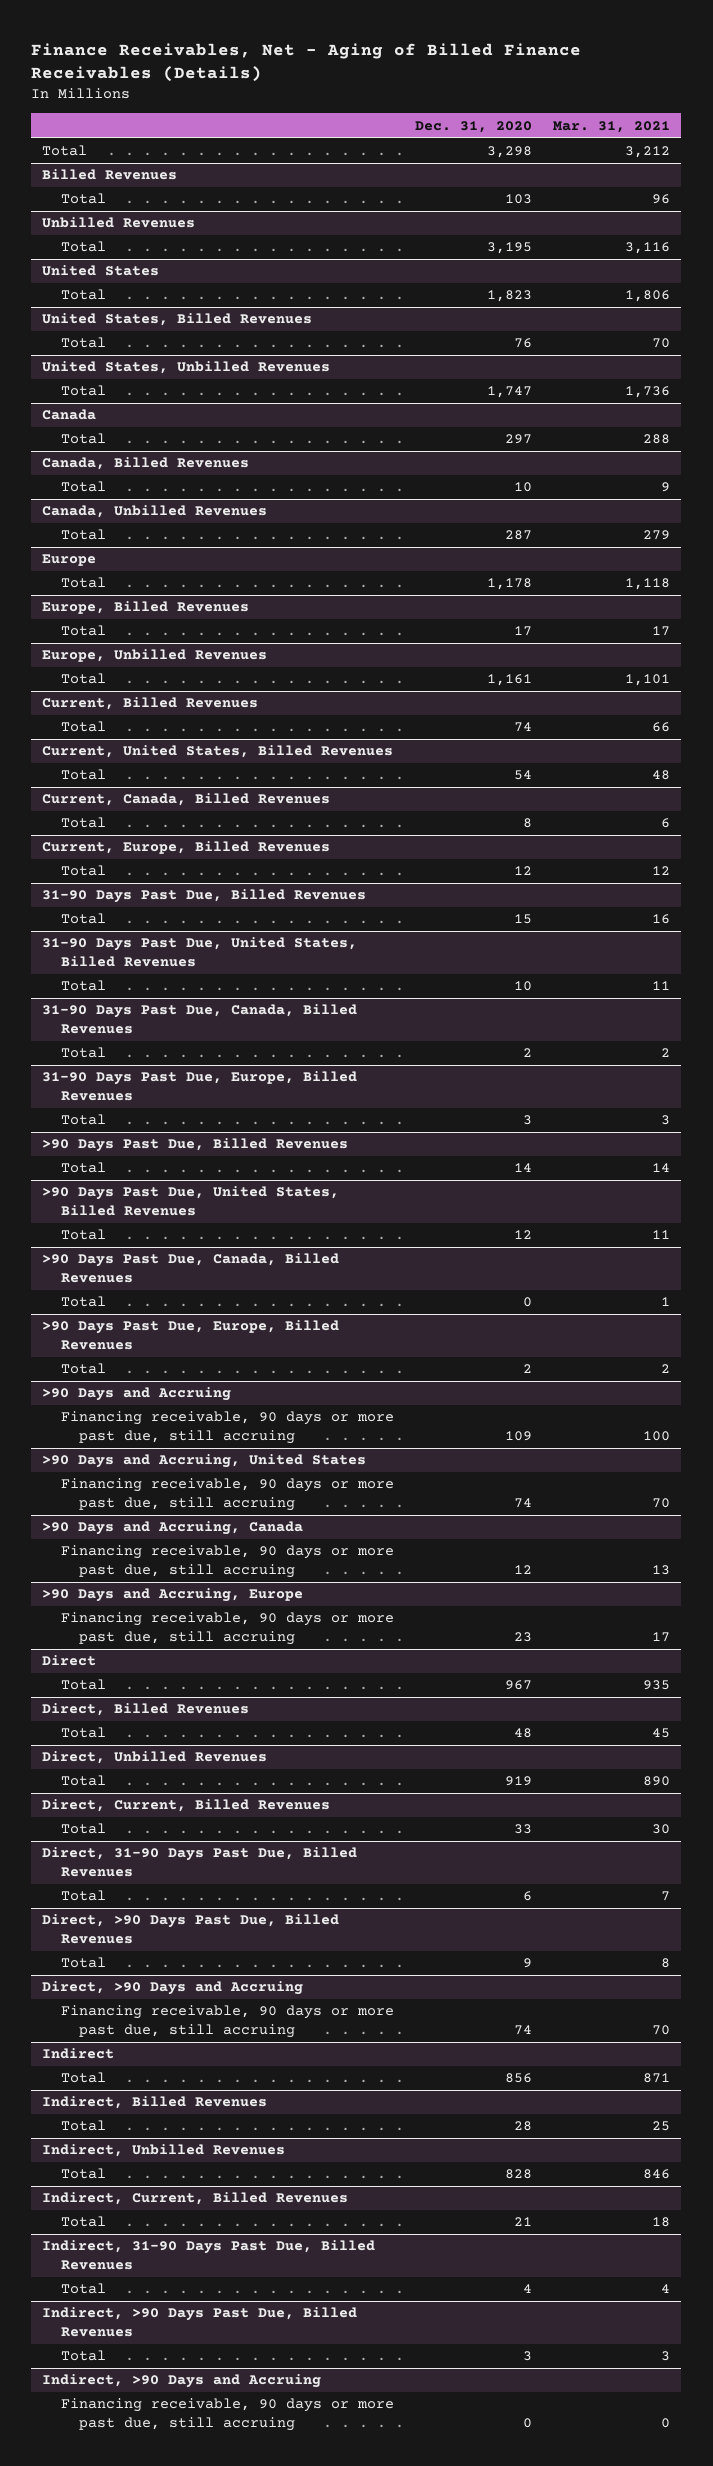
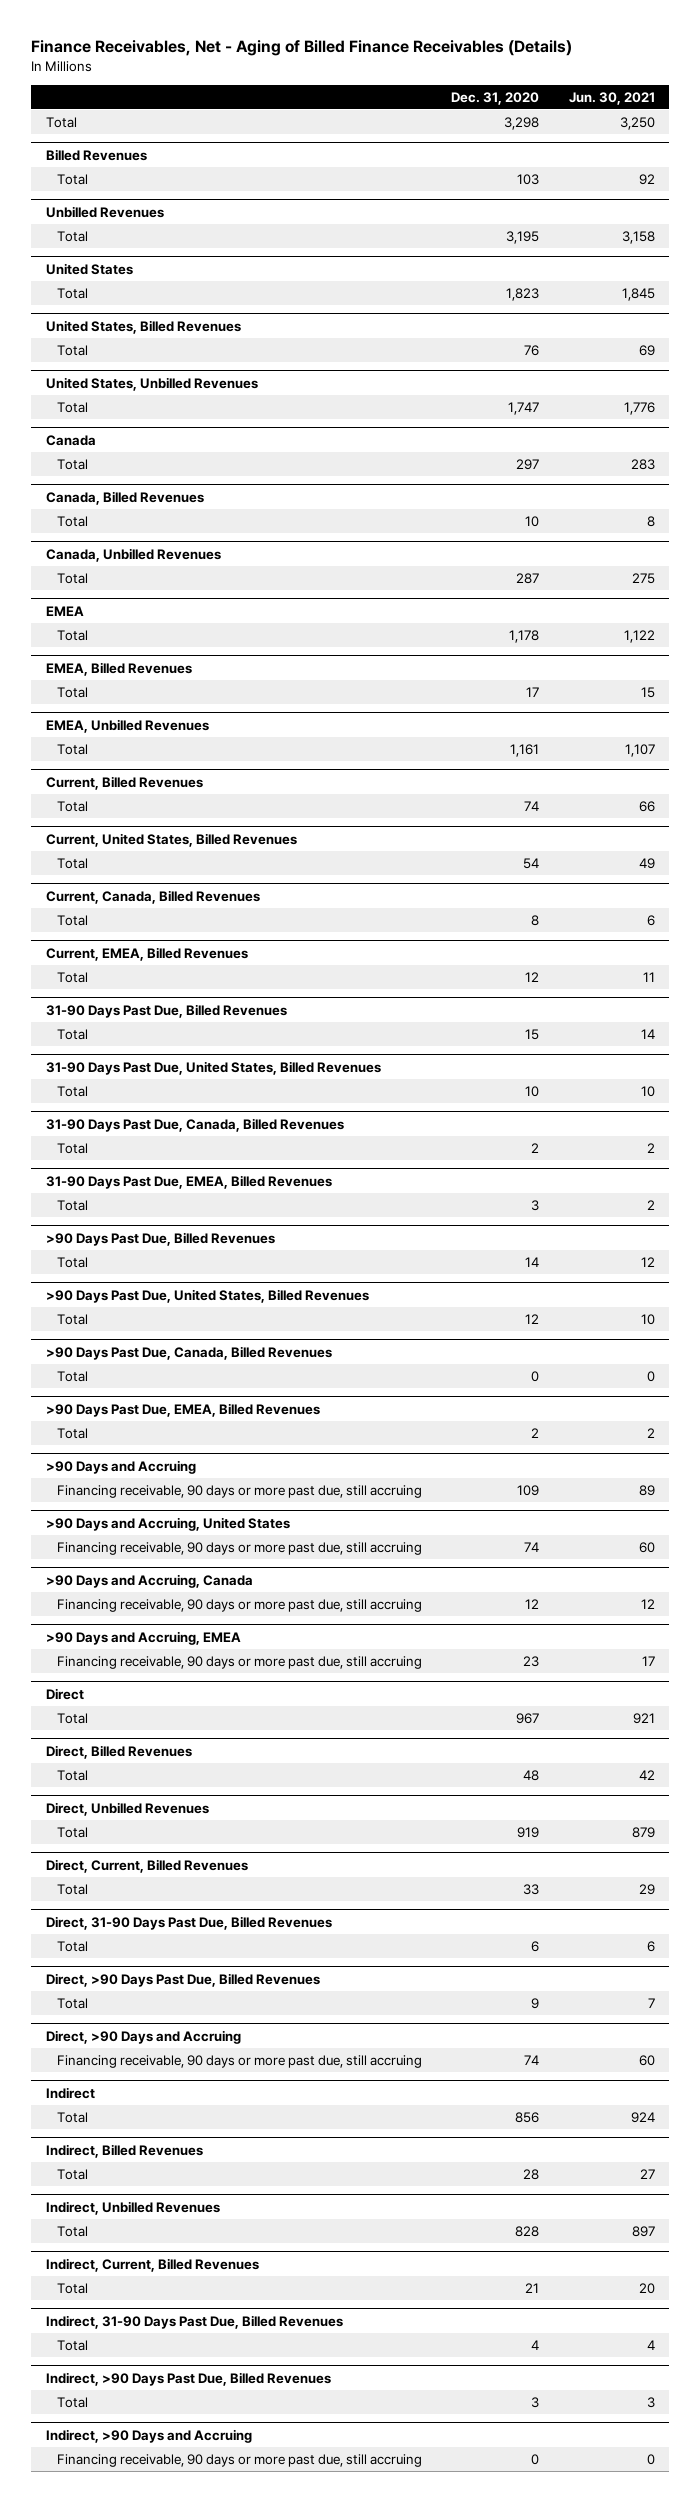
- | Dec. 31, 2020 | Mar. 31, 2021
+ | Dec. 31, 2020 | Jun. 30, 2021
- Europe
+ EMEA
- Europe, Billed Revenues
+ EMEA, Billed Revenues
- Europe, Unbilled Revenues
+ EMEA, Unbilled Revenues
- Current, Europe, Billed Revenues
+ Current, EMEA, Billed Revenues
- 31-90 Days Past Due, Europe, Billed Revenues
+ 31-90 Days Past Due, EMEA, Billed Revenues
- >90 Days Past Due, Europe, Billed Revenues
+ >90 Days Past Due, EMEA, Billed Revenues
- >90 Days and Accruing, Europe
+ >90 Days and Accruing, EMEA

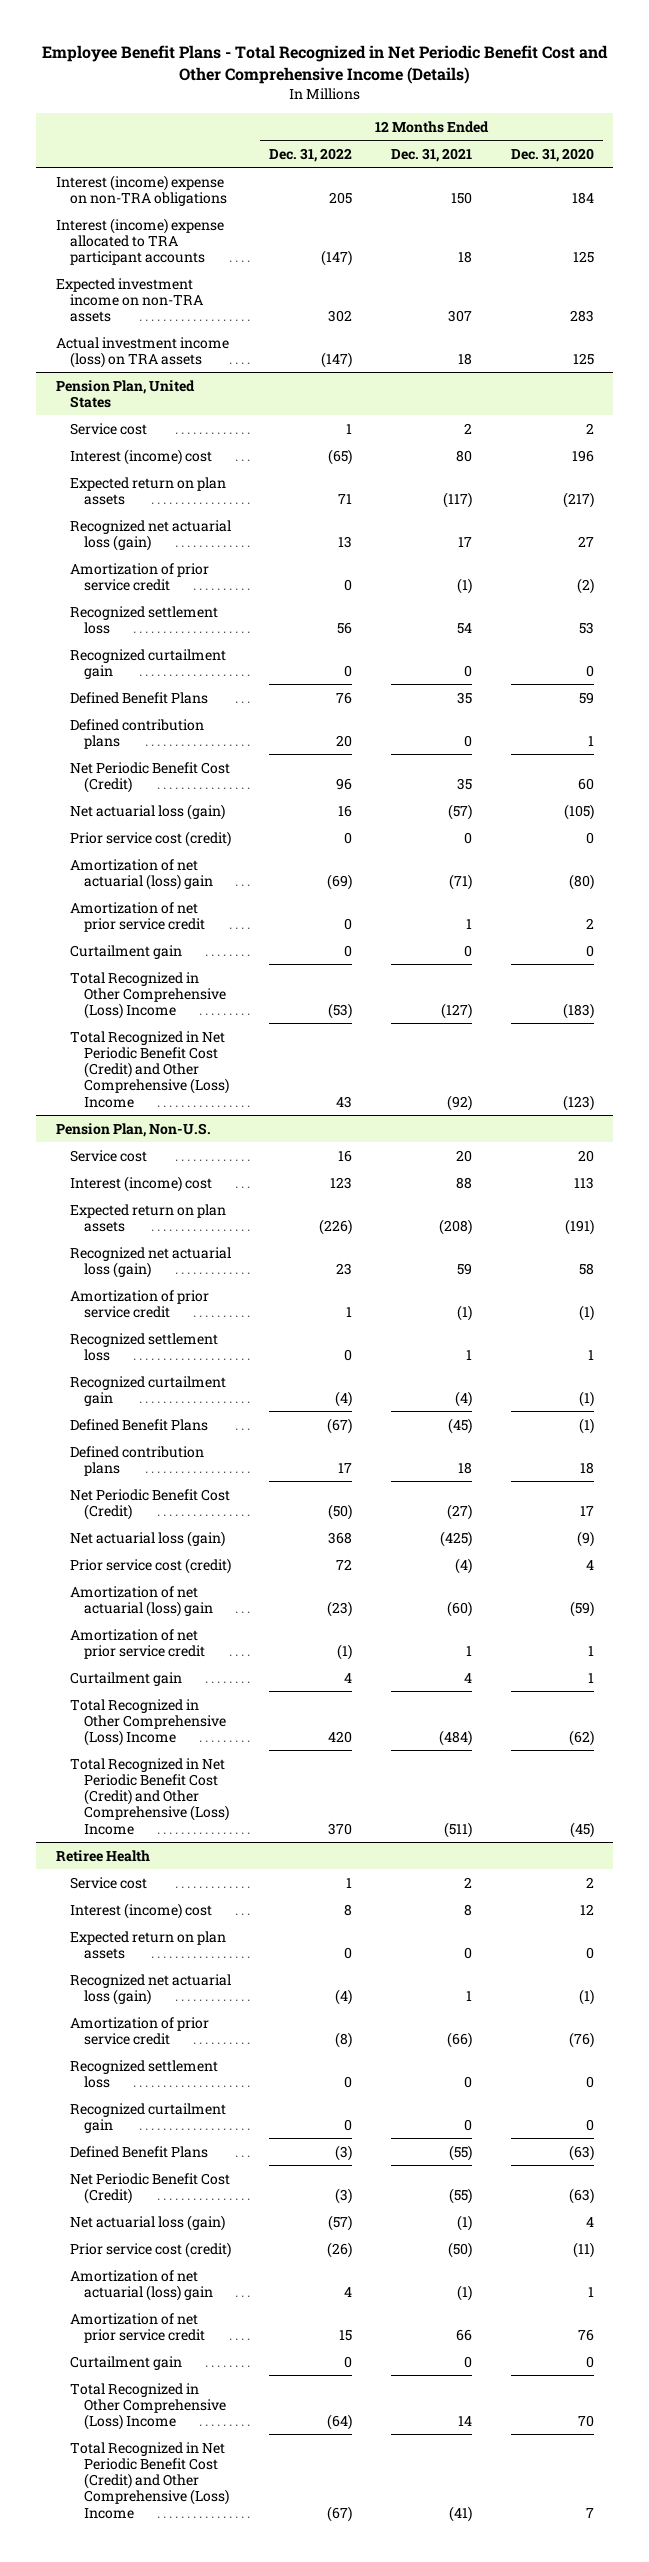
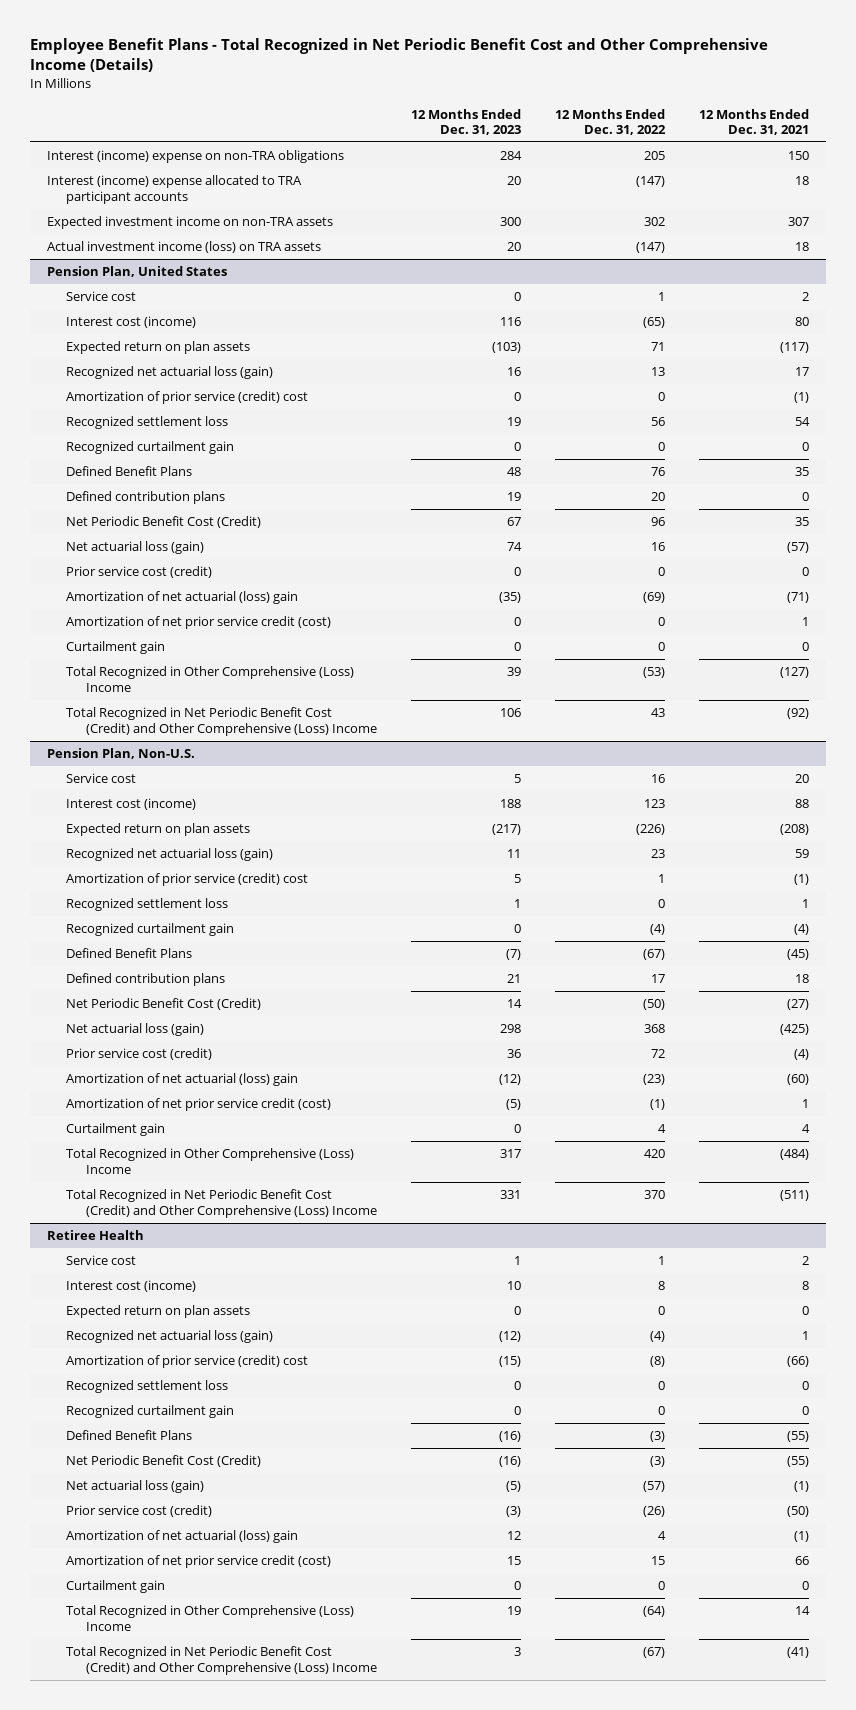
- | 12 Months Ended Dec. 31, 2022 | 12 Months Ended Dec. 31, 2021 | 12 Months Ended Dec. 31, 2020
+ | 12 Months Ended Dec. 31, 2023 | 12 Months Ended Dec. 31, 2022 | 12 Months Ended Dec. 31, 2021
@ Pension Plan, United States
- Interest (income) cost | (65) | 80 | 196
+ Interest cost (income) | 116 | (65) | 80
- Amortization of prior service credit | 0 | (1) | (2)
+ Amortization of prior service (credit) cost | 0 | 0 | (1)
- Amortization of net prior service credit | 0 | 1 | 2
+ Amortization of net prior service credit (cost) | 0 | 0 | 1
@ Pension Plan, Non-U.S.
- Interest (income) cost | 123 | 88 | 113
+ Interest cost (income) | 188 | 123 | 88
- Amortization of prior service credit | 1 | (1) | (1)
+ Amortization of prior service (credit) cost | 5 | 1 | (1)
- Amortization of net prior service credit | (1) | 1 | 1
+ Amortization of net prior service credit (cost) | (5) | (1) | 1
@ Retiree Health
- Interest (income) cost | 8 | 8 | 12
+ Interest cost (income) | 10 | 8 | 8
- Amortization of prior service credit | (8) | (66) | (76)
+ Amortization of prior service (credit) cost | (15) | (8) | (66)
- Amortization of net prior service credit | 15 | 66 | 76
+ Amortization of net prior service credit (cost) | 15 | 15 | 66

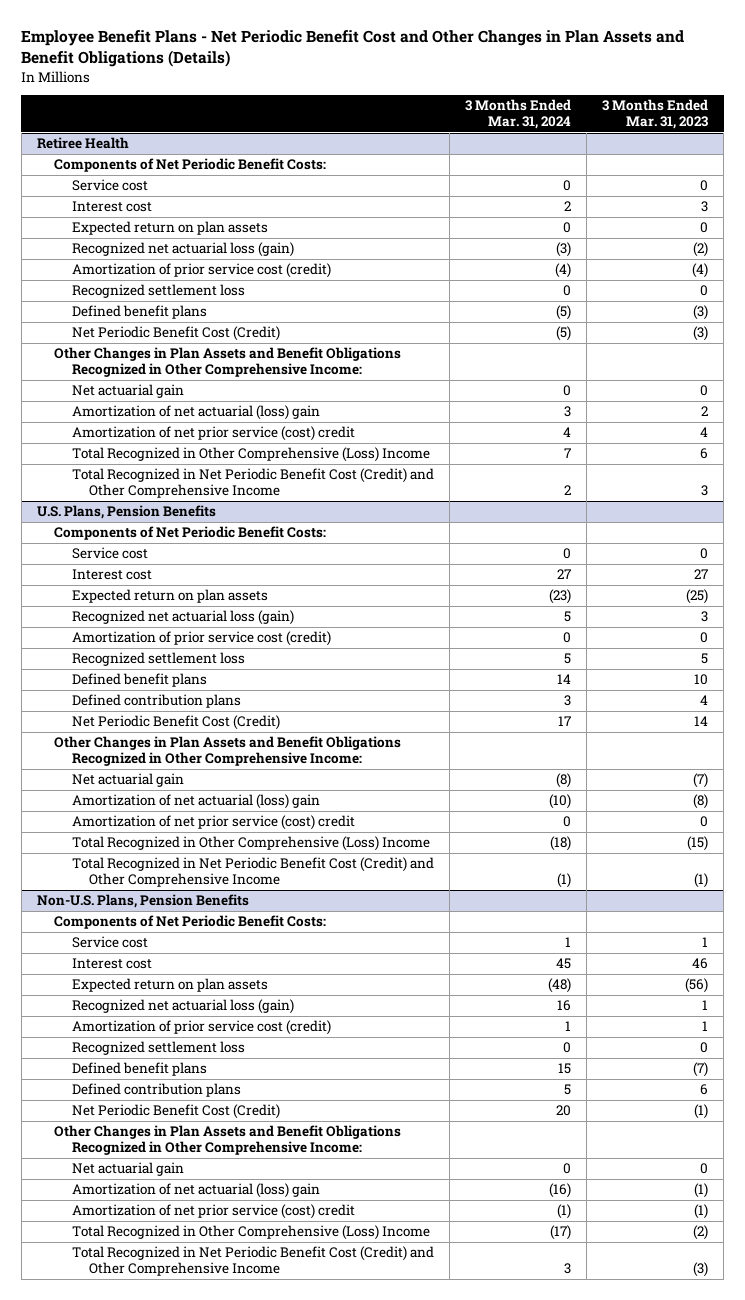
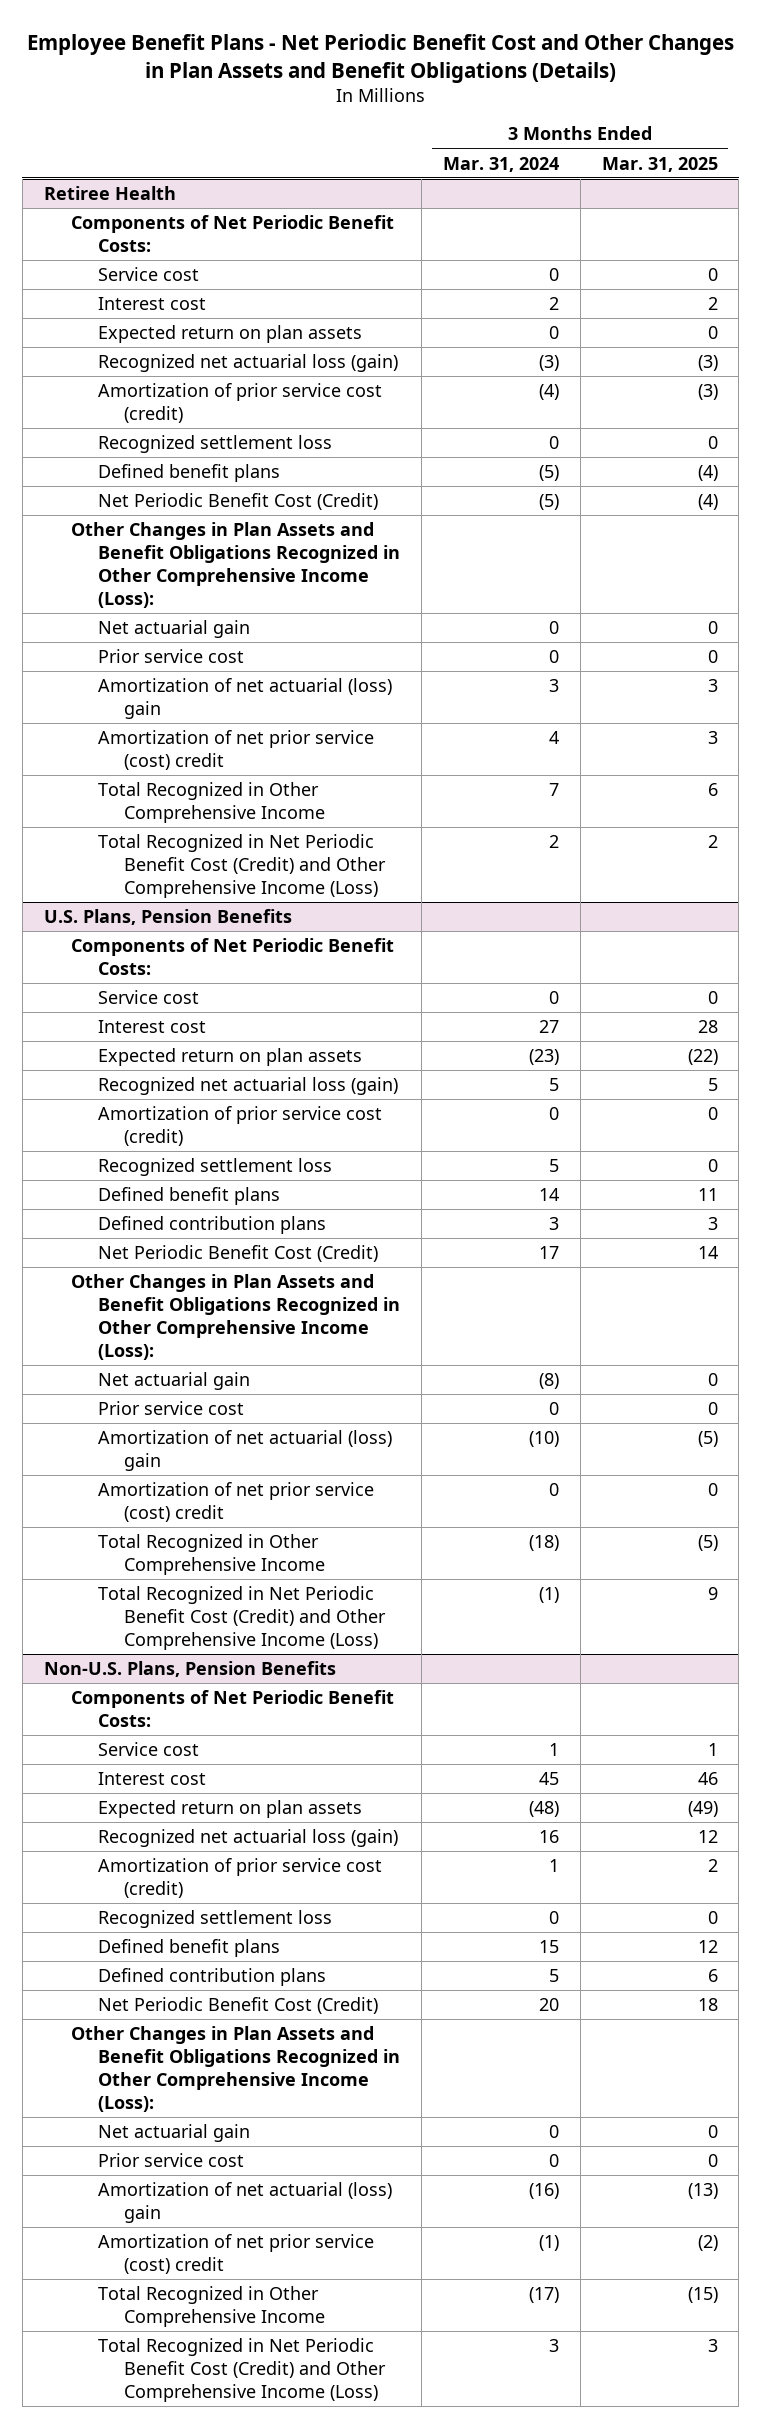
- | 3 Months Ended Mar. 31, 2024 | 3 Months Ended Mar. 31, 2023
+ | 3 Months Ended Mar. 31, 2024 | 3 Months Ended Mar. 31, 2025
@ Retiree Health
- Other Changes in Plan Assets and Benefit Obligations Recognized in Other Comprehensive Income:
+ Other Changes in Plan Assets and Benefit Obligations Recognized in Other Comprehensive Income (Loss):
+ Prior service cost | 0 | 0
- Total Recognized in Other Comprehensive (Loss) Income | 7 | 6
- Total Recognized in Net Periodic Benefit Cost (Credit) and Other Comprehensive Income | 2 | 3
+ Total Recognized in Other Comprehensive Income | 7 | 6
+ Total Recognized in Net Periodic Benefit Cost (Credit) and Other Comprehensive Income (Loss) | 2 | 2
@ U.S. Plans, Pension Benefits
- Other Changes in Plan Assets and Benefit Obligations Recognized in Other Comprehensive Income:
+ Other Changes in Plan Assets and Benefit Obligations Recognized in Other Comprehensive Income (Loss):
+ Prior service cost | 0 | 0
- Total Recognized in Other Comprehensive (Loss) Income | (18) | (15)
- Total Recognized in Net Periodic Benefit Cost (Credit) and Other Comprehensive Income | (1) | (1)
+ Total Recognized in Other Comprehensive Income | (18) | (5)
+ Total Recognized in Net Periodic Benefit Cost (Credit) and Other Comprehensive Income (Loss) | (1) | 9
@ Non-U.S. Plans, Pension Benefits
- Other Changes in Plan Assets and Benefit Obligations Recognized in Other Comprehensive Income:
+ Other Changes in Plan Assets and Benefit Obligations Recognized in Other Comprehensive Income (Loss):
+ Prior service cost | 0 | 0
- Total Recognized in Other Comprehensive (Loss) Income | (17) | (2)
- Total Recognized in Net Periodic Benefit Cost (Credit) and Other Comprehensive Income | 3 | (3)
+ Total Recognized in Other Comprehensive Income | (17) | (15)
+ Total Recognized in Net Periodic Benefit Cost (Credit) and Other Comprehensive Income (Loss) | 3 | 3

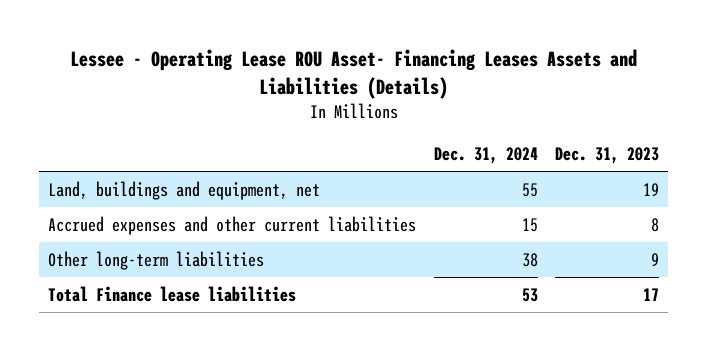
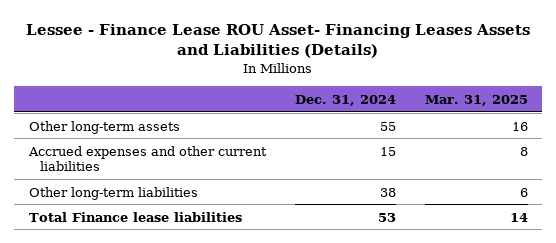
- Lessee - Operating Lease ROU Asset- Financing Leases Assets and Liabilities (Details)
+ Lessee - Finance Lease ROU Asset- Financing Leases Assets and Liabilities (Details)
- | Dec. 31, 2024 | Dec. 31, 2023
+ | Dec. 31, 2024 | Mar. 31, 2025
- Land, buildings and equipment, net | 55 | 19
+ Other long-term assets | 55 | 16

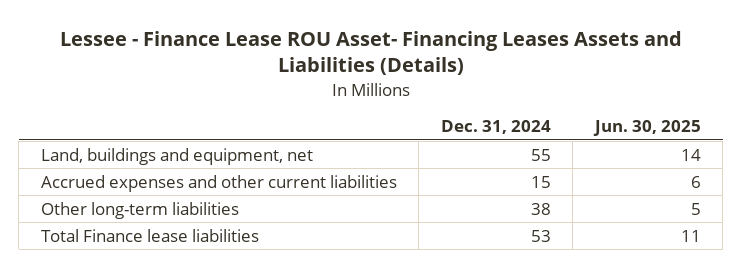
- | Dec. 31, 2024 | Mar. 31, 2025
+ | Dec. 31, 2024 | Jun. 30, 2025
- Other long-term assets | 55 | 16
+ Land, buildings and equipment, net | 55 | 14

